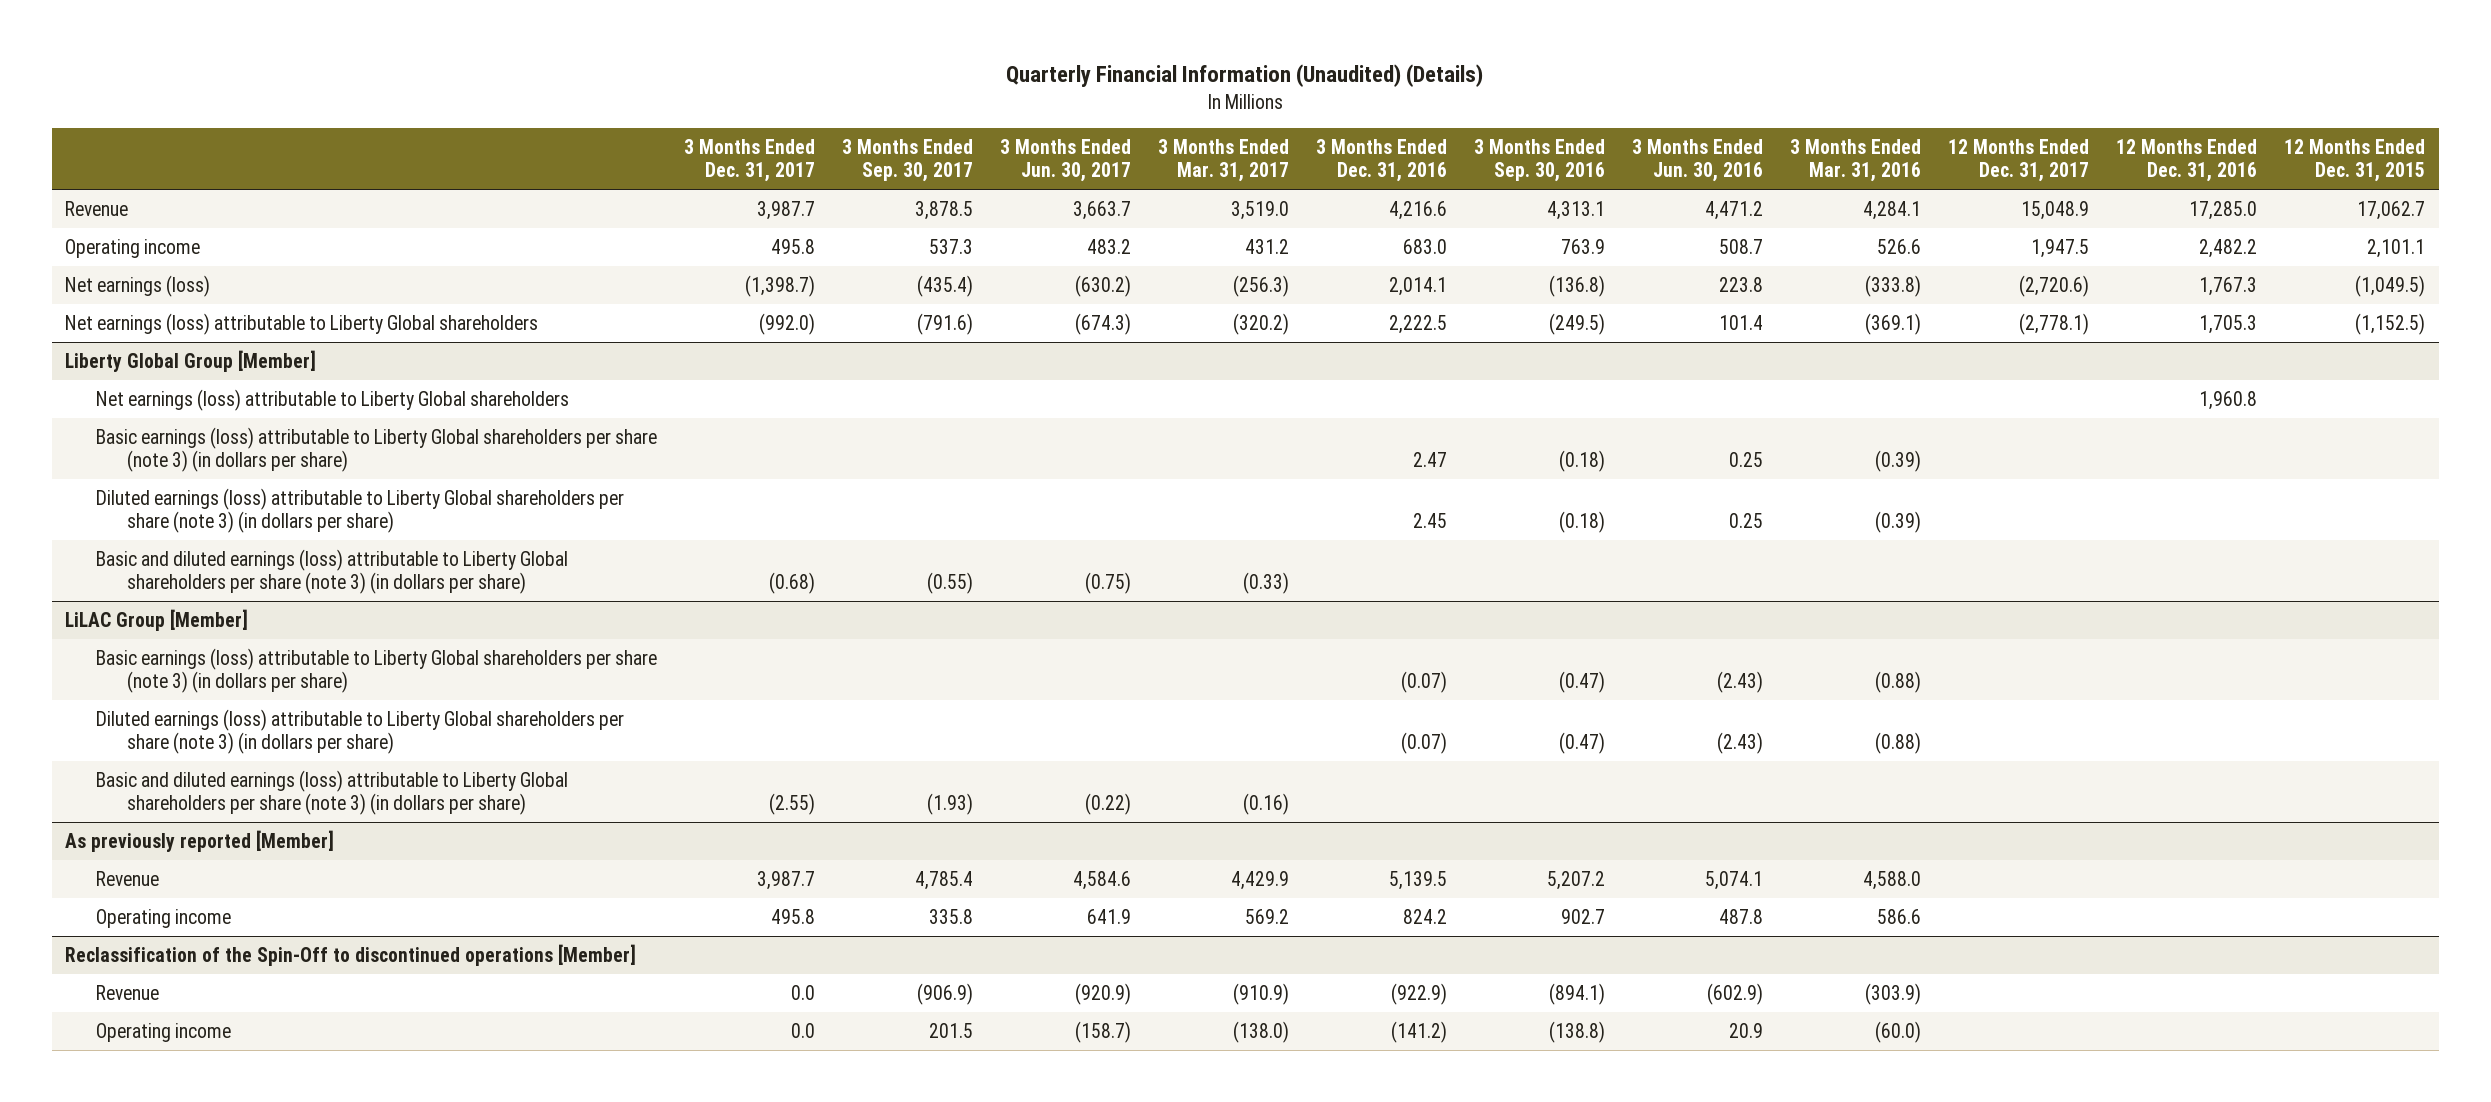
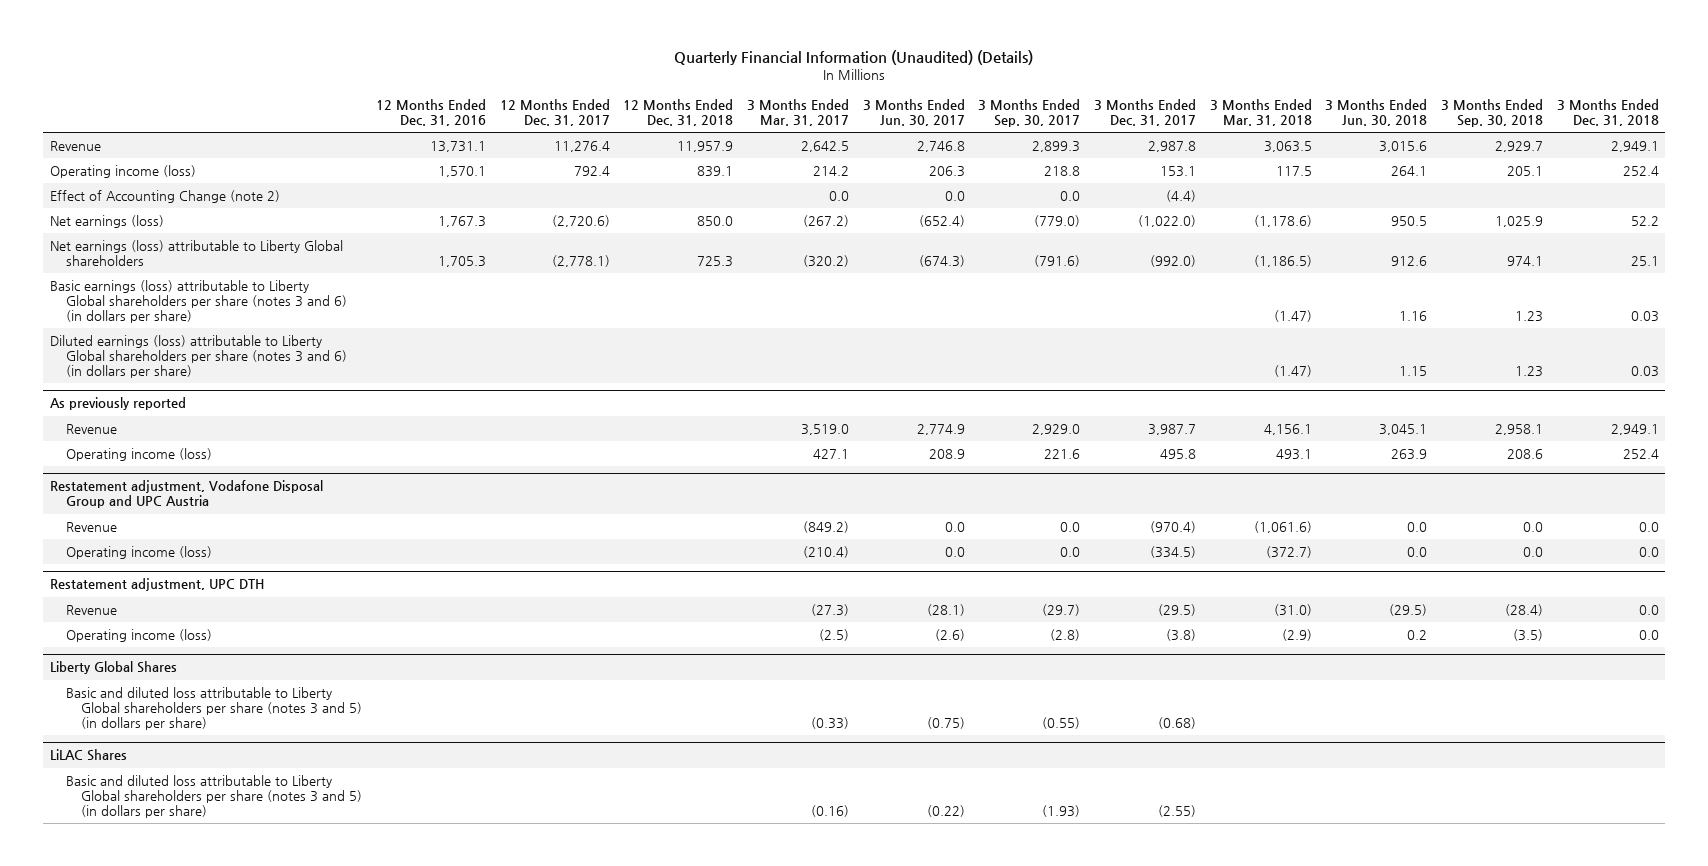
- | 3 Months Ended Dec. 31, 2017 | 3 Months Ended Sep. 30, 2017 | 3 Months Ended Jun. 30, 2017 | 3 Months Ended Mar. 31, 2017 | 3 Months Ended Dec. 31, 2016 | 3 Months Ended Sep. 30, 2016 | 3 Months Ended Jun. 30, 2016 | 3 Months Ended Mar. 31, 2016 | 12 Months Ended Dec. 31, 2017 | 12 Months Ended Dec. 31, 2016 | 12 Months Ended Dec. 31, 2015
+ | 12 Months Ended Dec. 31, 2016 | 12 Months Ended Dec. 31, 2017 | 12 Months Ended Dec. 31, 2018 | 3 Months Ended Mar. 31, 2017 | 3 Months Ended Jun. 30, 2017 | 3 Months Ended Sep. 30, 2017 | 3 Months Ended Dec. 31, 2017 | 3 Months Ended Mar. 31, 2018 | 3 Months Ended Jun. 30, 2018 | 3 Months Ended Sep. 30, 2018 | 3 Months Ended Dec. 31, 2018
- Revenue | 3,987.7 | 3,878.5 | 3,663.7 | 3,519.0 | 4,216.6 | 4,313.1 | 4,471.2 | 4,284.1 | 15,048.9 | 17,285.0 | 17,062.7
- Operating income | 495.8 | 537.3 | 483.2 | 431.2 | 683.0 | 763.9 | 508.7 | 526.6 | 1,947.5 | 2,482.2 | 2,101.1
- Net earnings (loss) | (1,398.7) | (435.4) | (630.2) | (256.3) | 2,014.1 | (136.8) | 223.8 | (333.8) | (2,720.6) | 1,767.3 | (1,049.5)
+ Revenue | 13,731.1 | 11,276.4 | 11,957.9 | 2,642.5 | 2,746.8 | 2,899.3 | 2,987.8 | 3,063.5 | 3,015.6 | 2,929.7 | 2,949.1
+ Operating income (loss) | 1,570.1 | 792.4 | 839.1 | 214.2 | 206.3 | 218.8 | 153.1 | 117.5 | 264.1 | 205.1 | 252.4
+ Effect of Accounting Change (note 2) | | | | 0.0 | 0.0 | 0.0 | (4.4) | | | |
+ Net earnings (loss) | 1,767.3 | (2,720.6) | 850.0 | (267.2) | (652.4) | (779.0) | (1,022.0) | (1,178.6) | 950.5 | 1,025.9 | 52.2
- Liberty Global Group [Member]
- Net earnings (loss) attributable to Liberty Global shareholders | | | | | | | | | | 1,960.8 |
- Basic earnings (loss) attributable to Liberty Global shareholders per share (note 3) (in dollars per share) | | | | | 2.47 | (0.18) | 0.25 | (0.39) | | |
- Diluted earnings (loss) attributable to Liberty Global shareholders per share (note 3) (in dollars per share) | | | | | 2.45 | (0.18) | 0.25 | (0.39) | | |
- Basic and diluted earnings (loss) attributable to Liberty Global shareholders per share (note 3) (in dollars per share) | (0.68) | (0.55) | (0.75) | (0.33) | | | | | | |
- LiLAC Group [Member]
- Basic earnings (loss) attributable to Liberty Global shareholders per share (note 3) (in dollars per share) | | | | | (0.07) | (0.47) | (2.43) | (0.88) | | |
- Diluted earnings (loss) attributable to Liberty Global shareholders per share (note 3) (in dollars per share) | | | | | (0.07) | (0.47) | (2.43) | (0.88) | | |
- Basic and diluted earnings (loss) attributable to Liberty Global shareholders per share (note 3) (in dollars per share) | (2.55) | (1.93) | (0.22) | (0.16) | | | | | | |
- As previously reported [Member]
- Revenue | 3,987.7 | 4,785.4 | 4,584.6 | 4,429.9 | 5,139.5 | 5,207.2 | 5,074.1 | 4,588.0 | | |
- Operating income | 495.8 | 335.8 | 641.9 | 569.2 | 824.2 | 902.7 | 487.8 | 586.6 | | |
- Reclassification of the Spin-Off to discontinued operations [Member]
- Revenue | 0.0 | (906.9) | (920.9) | (910.9) | (922.9) | (894.1) | (602.9) | (303.9) | | |
- Operating income | 0.0 | 201.5 | (158.7) | (138.0) | (141.2) | (138.8) | 20.9 | (60.0) | | |
+ Basic earnings (loss) attributable to Liberty Global shareholders per share (notes 3 and 6) (in dollars per share) | | | | | | | | (1.47) | 1.16 | 1.23 | 0.03
+ Diluted earnings (loss) attributable to Liberty Global shareholders per share (notes 3 and 6) (in dollars per share) | | | | | | | | (1.47) | 1.15 | 1.23 | 0.03
+ As previously reported
+ Revenue | | | | 3,519.0 | 2,774.9 | 2,929.0 | 3,987.7 | 4,156.1 | 3,045.1 | 2,958.1 | 2,949.1
+ Operating income (loss) | | | | 427.1 | 208.9 | 221.6 | 495.8 | 493.1 | 263.9 | 208.6 | 252.4
+ Restatement adjustment, Vodafone Disposal Group and UPC Austria
+ Revenue | | | | (849.2) | 0.0 | 0.0 | (970.4) | (1,061.6) | 0.0 | 0.0 | 0.0
+ Operating income (loss) | | | | (210.4) | 0.0 | 0.0 | (334.5) | (372.7) | 0.0 | 0.0 | 0.0
+ Restatement adjustment, UPC DTH
+ Revenue | | | | (27.3) | (28.1) | (29.7) | (29.5) | (31.0) | (29.5) | (28.4) | 0.0
+ Operating income (loss) | | | | (2.5) | (2.6) | (2.8) | (3.8) | (2.9) | 0.2 | (3.5) | 0.0
+ Liberty Global Shares
+ Basic and diluted loss attributable to Liberty Global shareholders per share (notes 3 and 5) (in dollars per share) | | | | (0.33) | (0.75) | (0.55) | (0.68) | | | |
+ LiLAC Shares
+ Basic and diluted loss attributable to Liberty Global shareholders per share (notes 3 and 5) (in dollars per share) | | | | (0.16) | (0.22) | (1.93) | (2.55) | | | |

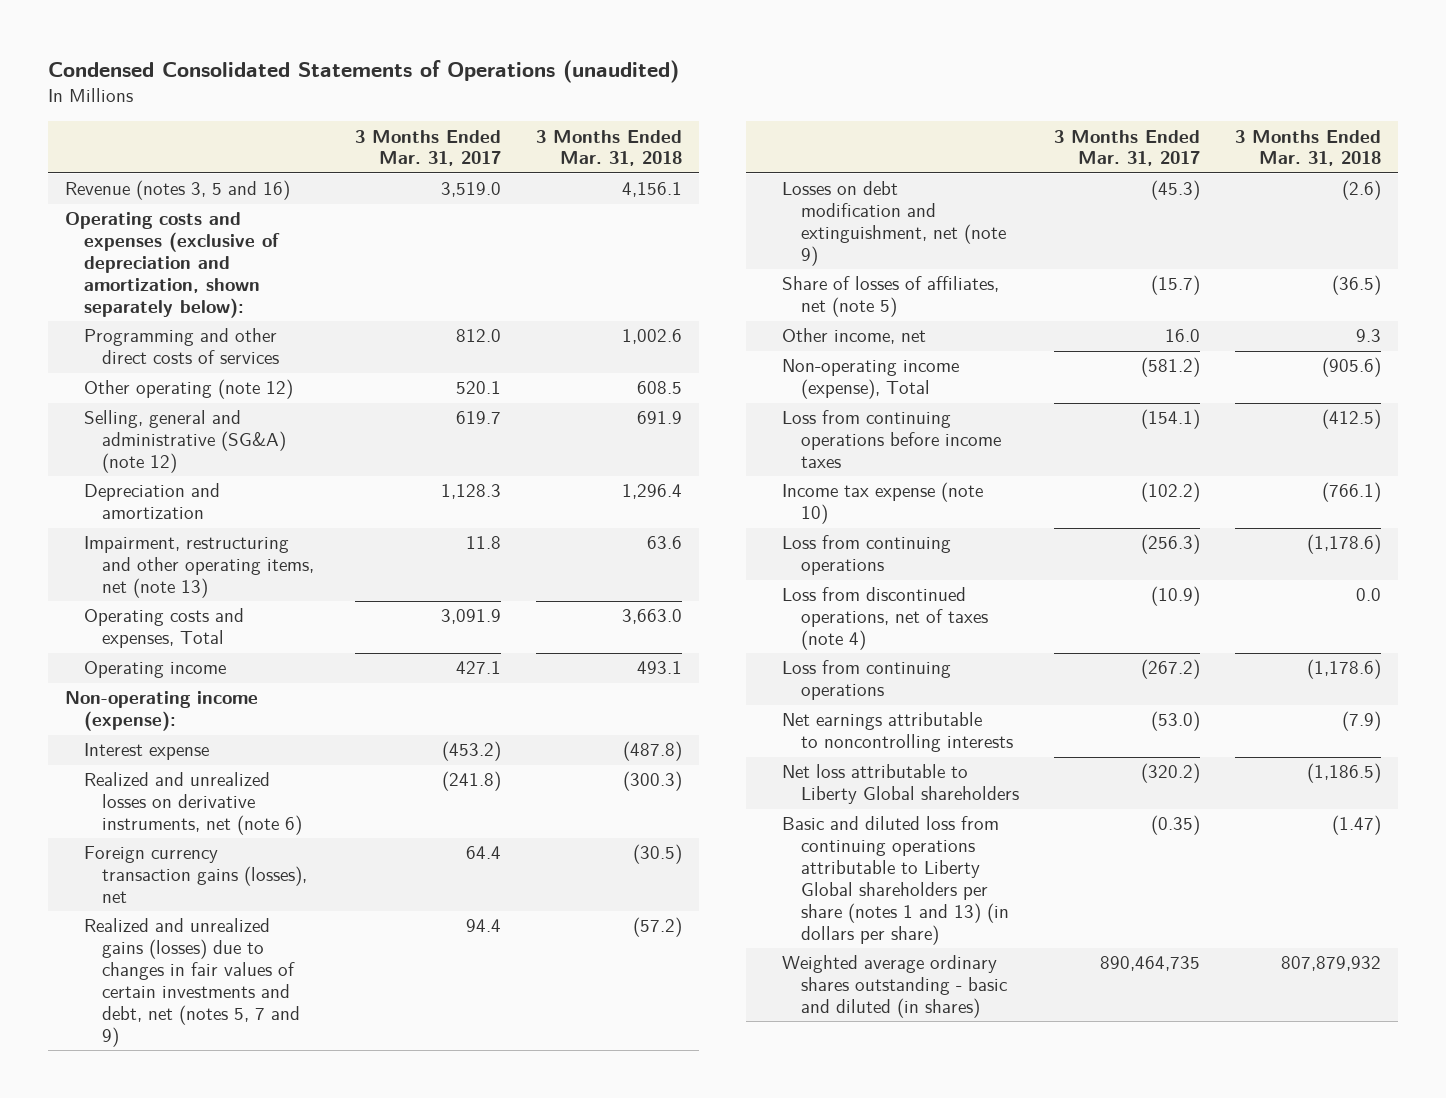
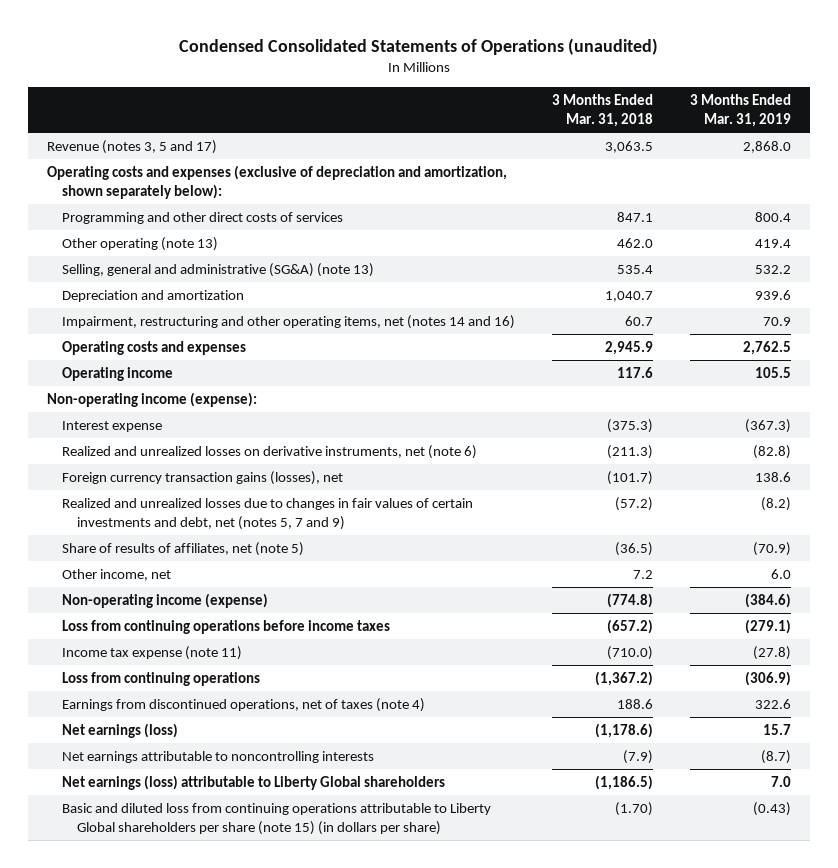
- | 3 Months Ended Mar. 31, 2017 | 3 Months Ended Mar. 31, 2018
+ | 3 Months Ended Mar. 31, 2018 | 3 Months Ended Mar. 31, 2019
- Revenue (notes 3, 5 and 16) | 3,519.0 | 4,156.1
+ Revenue (notes 3, 5 and 17) | 3,063.5 | 2,868.0
- Programming and other direct costs of services | 812.0 | 1,002.6
- Other operating (note 12) | 520.1 | 608.5
- Selling, general and administrative (SG&A) (note 12) | 619.7 | 691.9
- Depreciation and amortization | 1,128.3 | 1,296.4
- Impairment, restructuring and other operating items, net (note 13) | 11.8 | 63.6
- Operating costs and expenses, Total | 3,091.9 | 3,663.0
- Operating income | 427.1 | 493.1
+ Programming and other direct costs of services | 847.1 | 800.4
+ Other operating (note 13) | 462.0 | 419.4
+ Selling, general and administrative (SG&A) (note 13) | 535.4 | 532.2
+ Depreciation and amortization | 1,040.7 | 939.6
+ Impairment, restructuring and other operating items, net (notes 14 and 16) | 60.7 | 70.9
+ Operating costs and expenses | 2,945.9 | 2,762.5
+ Operating income | 117.6 | 105.5
- Interest expense | (453.2) | (487.8)
- Realized and unrealized losses on derivative instruments, net (note 6) | (241.8) | (300.3)
- Foreign currency transaction gains (losses), net | 64.4 | (30.5)
- Realized and unrealized gains (losses) due to changes in fair values of certain investments and debt, net (notes 5, 7 and 9) | 94.4 | (57.2)
- Losses on debt modification and extinguishment, net (note 9) | (45.3) | (2.6)
- Share of losses of affiliates, net (note 5) | (15.7) | (36.5)
- Other income, net | 16.0 | 9.3
- Non-operating income (expense), Total | (581.2) | (905.6)
- Loss from continuing operations before income taxes | (154.1) | (412.5)
- Income tax expense (note 10) | (102.2) | (766.1)
- Loss from continuing operations | (256.3) | (1,178.6)
- Loss from discontinued operations, net of taxes (note 4) | (10.9) | 0.0
- Loss from continuing operations | (267.2) | (1,178.6)
+ Interest expense | (375.3) | (367.3)
+ Realized and unrealized losses on derivative instruments, net (note 6) | (211.3) | (82.8)
+ Foreign currency transaction gains (losses), net | (101.7) | 138.6
+ Realized and unrealized losses due to changes in fair values of certain investments and debt, net (notes 5, 7 and 9) | (57.2) | (8.2)
+ Share of results of affiliates, net (note 5) | (36.5) | (70.9)
+ Other income, net | 7.2 | 6.0
+ Non-operating income (expense) | (774.8) | (384.6)
+ Loss from continuing operations before income taxes | (657.2) | (279.1)
+ Income tax expense (note 11) | (710.0) | (27.8)
+ Loss from continuing operations | (1,367.2) | (306.9)
+ Earnings from discontinued operations, net of taxes (note 4) | 188.6 | 322.6
+ Net earnings (loss) | (1,178.6) | 15.7
- Net loss attributable to Liberty Global shareholders | (320.2) | (1,186.5)
- Basic and diluted loss from continuing operations attributable to Liberty Global shareholders per share (notes 1 and 13) (in dollars per share) | (0.35) | (1.47)
- Weighted average ordinary shares outstanding - basic and diluted (in shares) | 890,464,735 | 807,879,932
+ Net earnings (loss) attributable to Liberty Global shareholders | (1,186.5) | 7.0
+ Basic and diluted loss from continuing operations attributable to Liberty Global shareholders per share (note 15) (in dollars per share) | (1.70) | (0.43)

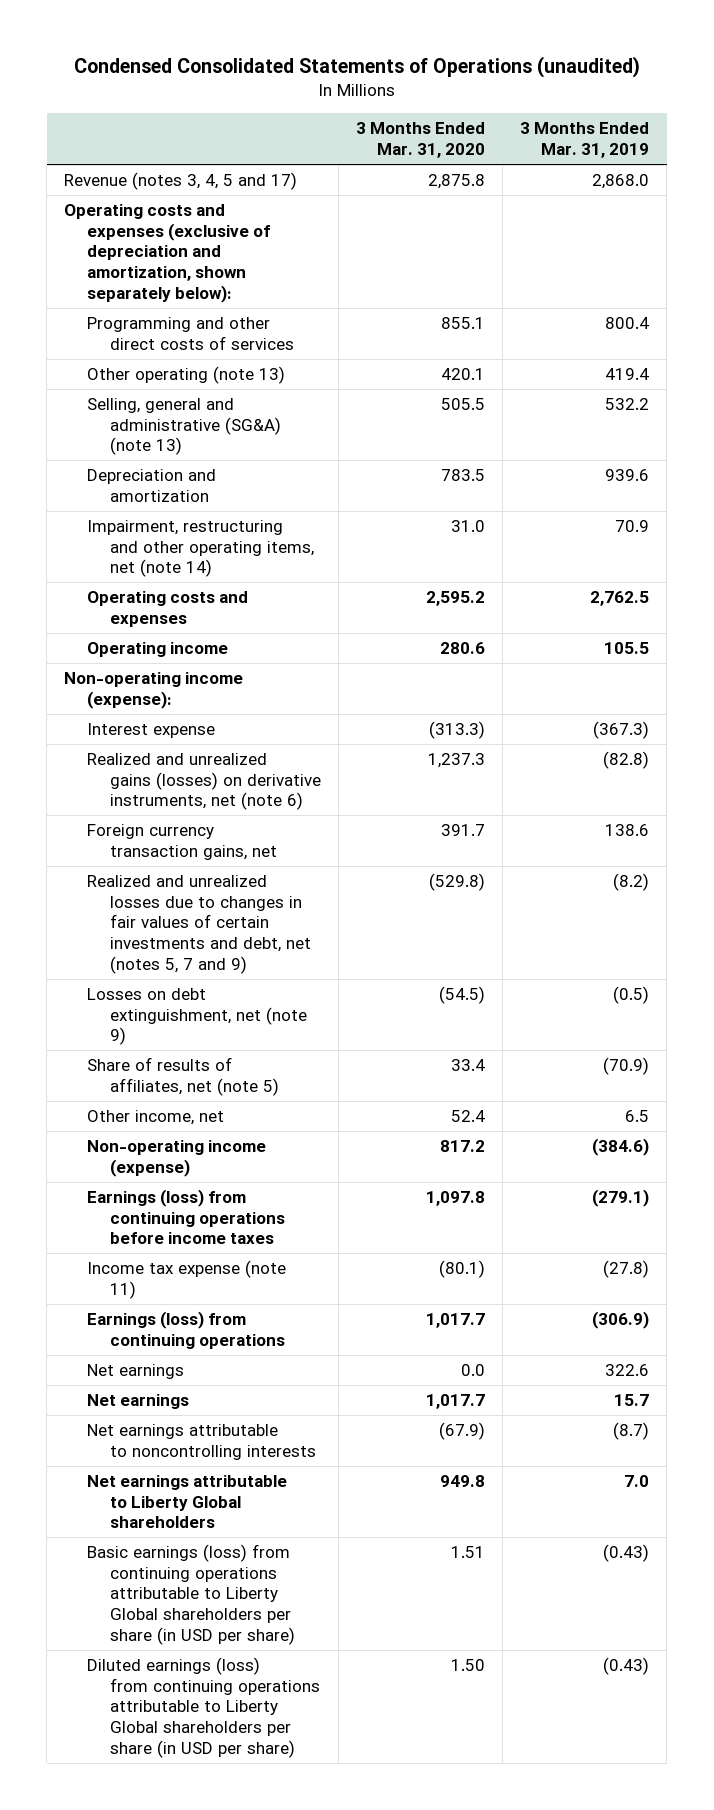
- | 3 Months Ended Mar. 31, 2018 | 3 Months Ended Mar. 31, 2019
+ | 3 Months Ended Mar. 31, 2020 | 3 Months Ended Mar. 31, 2019
- Revenue (notes 3, 5 and 17) | 3,063.5 | 2,868.0
+ Revenue (notes 3, 4, 5 and 17) | 2,875.8 | 2,868.0
- Impairment, restructuring and other operating items, net (notes 14 and 16) | 60.7 | 70.9
+ Impairment, restructuring and other operating items, net (note 14) | 31.0 | 70.9
- Realized and unrealized losses on derivative instruments, net (note 6) | (211.3) | (82.8)
- Foreign currency transaction gains (losses), net | (101.7) | 138.6
+ Realized and unrealized gains (losses) on derivative instruments, net (note 6) | 1,237.3 | (82.8)
+ Foreign currency transaction gains, net | 391.7 | 138.6
+ Losses on debt extinguishment, net (note 9) | (54.5) | (0.5)
- Other income, net | 7.2 | 6.0
+ Other income, net | 52.4 | 6.5
- Loss from continuing operations before income taxes | (657.2) | (279.1)
+ Earnings (loss) from continuing operations before income taxes | 1,097.8 | (279.1)
- Loss from continuing operations | (1,367.2) | (306.9)
- Earnings from discontinued operations, net of taxes (note 4) | 188.6 | 322.6
- Net earnings (loss) | (1,178.6) | 15.7
+ Earnings (loss) from continuing operations | 1,017.7 | (306.9)
+ Net earnings | 0.0 | 322.6
+ Net earnings | 1,017.7 | 15.7
- Net earnings (loss) attributable to Liberty Global shareholders | (1,186.5) | 7.0
- Basic and diluted loss from continuing operations attributable to Liberty Global shareholders per share (note 15) (in dollars per share) | (1.70) | (0.43)
+ Net earnings attributable to Liberty Global shareholders | 949.8 | 7.0
+ Basic earnings (loss) from continuing operations attributable to Liberty Global shareholders per share (in USD per share) | 1.51 | (0.43)
+ Diluted earnings (loss) from continuing operations attributable to Liberty Global shareholders per share (in USD per share) | 1.50 | (0.43)

